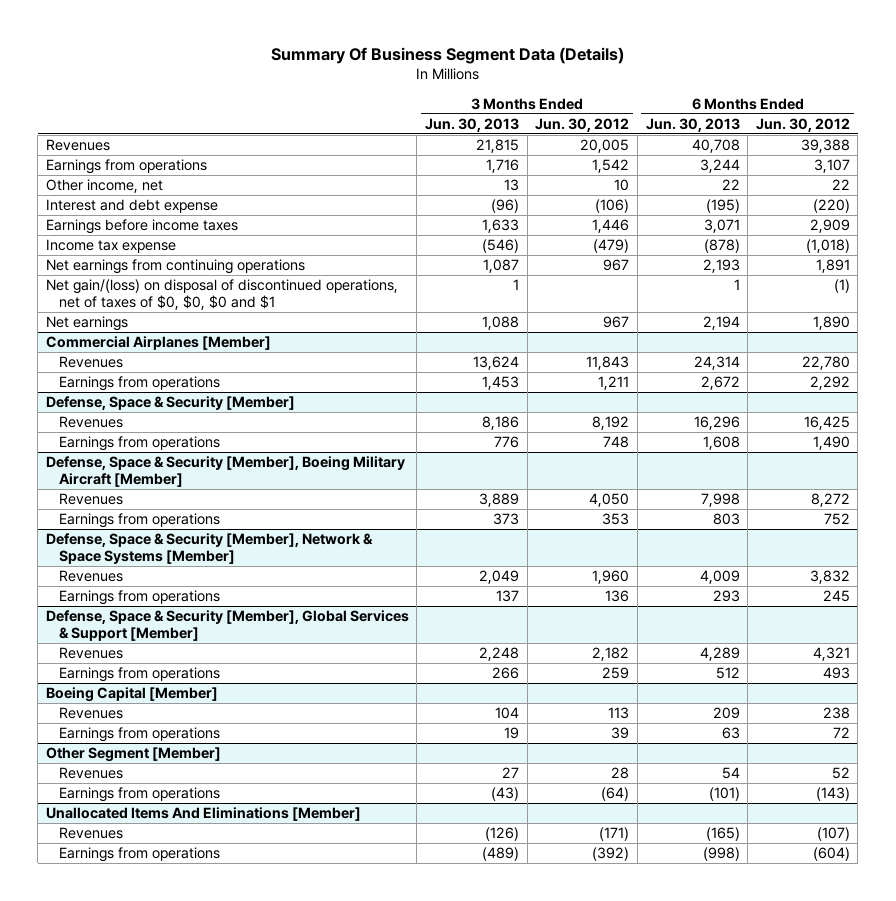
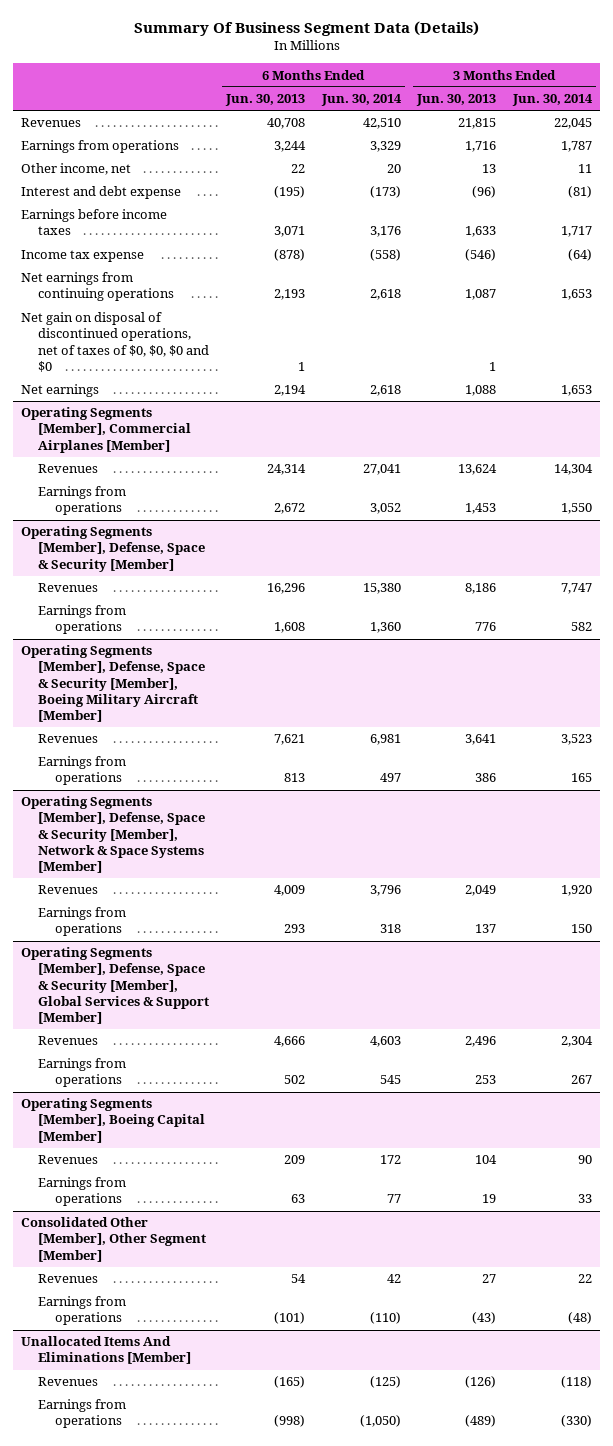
- | 3 Months Ended Jun. 30, 2013 | 3 Months Ended Jun. 30, 2012 | 6 Months Ended Jun. 30, 2013 | 6 Months Ended Jun. 30, 2012
+ | 6 Months Ended Jun. 30, 2013 | 6 Months Ended Jun. 30, 2014 | 3 Months Ended Jun. 30, 2013 | 3 Months Ended Jun. 30, 2014
- Net gain/(loss) on disposal of discontinued operations, net of taxes of $0, $0, $0 and $1 | 1 | | 1 | (1)
+ Net gain on disposal of discontinued operations, net of taxes of $0, $0, $0 and $0 | 1 | | 1 |
- Commercial Airplanes [Member]
+ Operating Segments [Member], Commercial Airplanes [Member]
- Defense, Space & Security [Member]
+ Operating Segments [Member], Defense, Space & Security [Member]
- Defense, Space & Security [Member], Boeing Military Aircraft [Member]
- Revenues | 3,889 | 4,050 | 7,998 | 8,272
- Earnings from operations | 373 | 353 | 803 | 752
- Defense, Space & Security [Member], Network & Space Systems [Member]
+ Operating Segments [Member], Defense, Space & Security [Member], Boeing Military Aircraft [Member]
+ Revenues | 7,621 | 6,981 | 3,641 | 3,523
+ Earnings from operations | 813 | 497 | 386 | 165
+ Operating Segments [Member], Defense, Space & Security [Member], Network & Space Systems [Member]
- Defense, Space & Security [Member], Global Services & Support [Member]
- Revenues | 2,248 | 2,182 | 4,289 | 4,321
- Earnings from operations | 266 | 259 | 512 | 493
- Boeing Capital [Member]
+ Operating Segments [Member], Defense, Space & Security [Member], Global Services & Support [Member]
+ Revenues | 4,666 | 4,603 | 2,496 | 2,304
+ Earnings from operations | 502 | 545 | 253 | 267
+ Operating Segments [Member], Boeing Capital [Member]
- Other Segment [Member]
+ Consolidated Other [Member], Other Segment [Member]

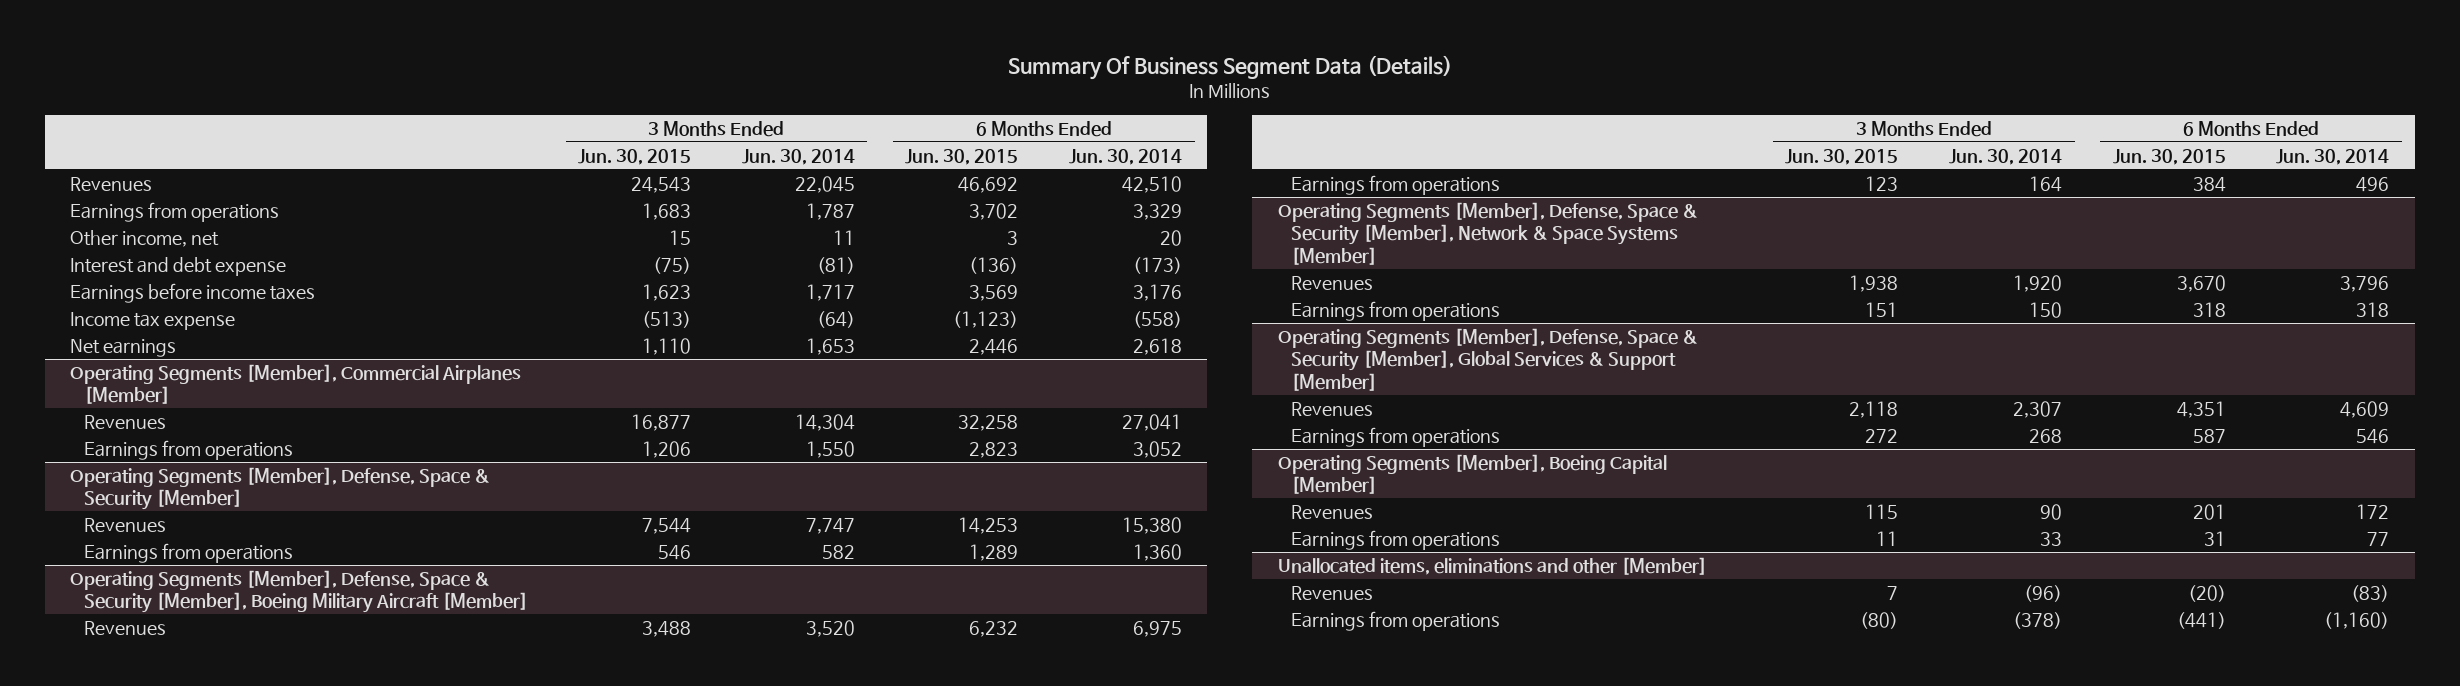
- | 6 Months Ended Jun. 30, 2013 | 6 Months Ended Jun. 30, 2014 | 3 Months Ended Jun. 30, 2013 | 3 Months Ended Jun. 30, 2014
+ | 3 Months Ended Jun. 30, 2015 | 3 Months Ended Jun. 30, 2014 | 6 Months Ended Jun. 30, 2015 | 6 Months Ended Jun. 30, 2014
- Net earnings from continuing operations | 2,193 | 2,618 | 1,087 | 1,653
- Net gain on disposal of discontinued operations, net of taxes of $0, $0, $0 and $0 | 1 | | 1 |
@ Operating Segments [Member], Defense, Space & Security [Member], Boeing Military Aircraft [Member]
- Revenues | 7,621 | 6,981 | 3,641 | 3,523
- Earnings from operations | 813 | 497 | 386 | 165
+ Revenues | 3,488 | 3,520 | 6,232 | 6,975
+ Earnings from operations | 123 | 164 | 384 | 496
@ Operating Segments [Member], Defense, Space & Security [Member], Global Services & Support [Member]
- Revenues | 4,666 | 4,603 | 2,496 | 2,304
- Earnings from operations | 502 | 545 | 253 | 267
+ Revenues | 2,118 | 2,307 | 4,351 | 4,609
+ Earnings from operations | 272 | 268 | 587 | 546
- Consolidated Other [Member], Other Segment [Member]
- Revenues | 54 | 42 | 27 | 22
- Earnings from operations | (101) | (110) | (43) | (48)
- Unallocated Items And Eliminations [Member]
- Revenues | (165) | (125) | (126) | (118)
- Earnings from operations | (998) | (1,050) | (489) | (330)
+ Unallocated items, eliminations and other [Member]
+ Revenues | 7 | (96) | (20) | (83)
+ Earnings from operations | (80) | (378) | (441) | (1,160)

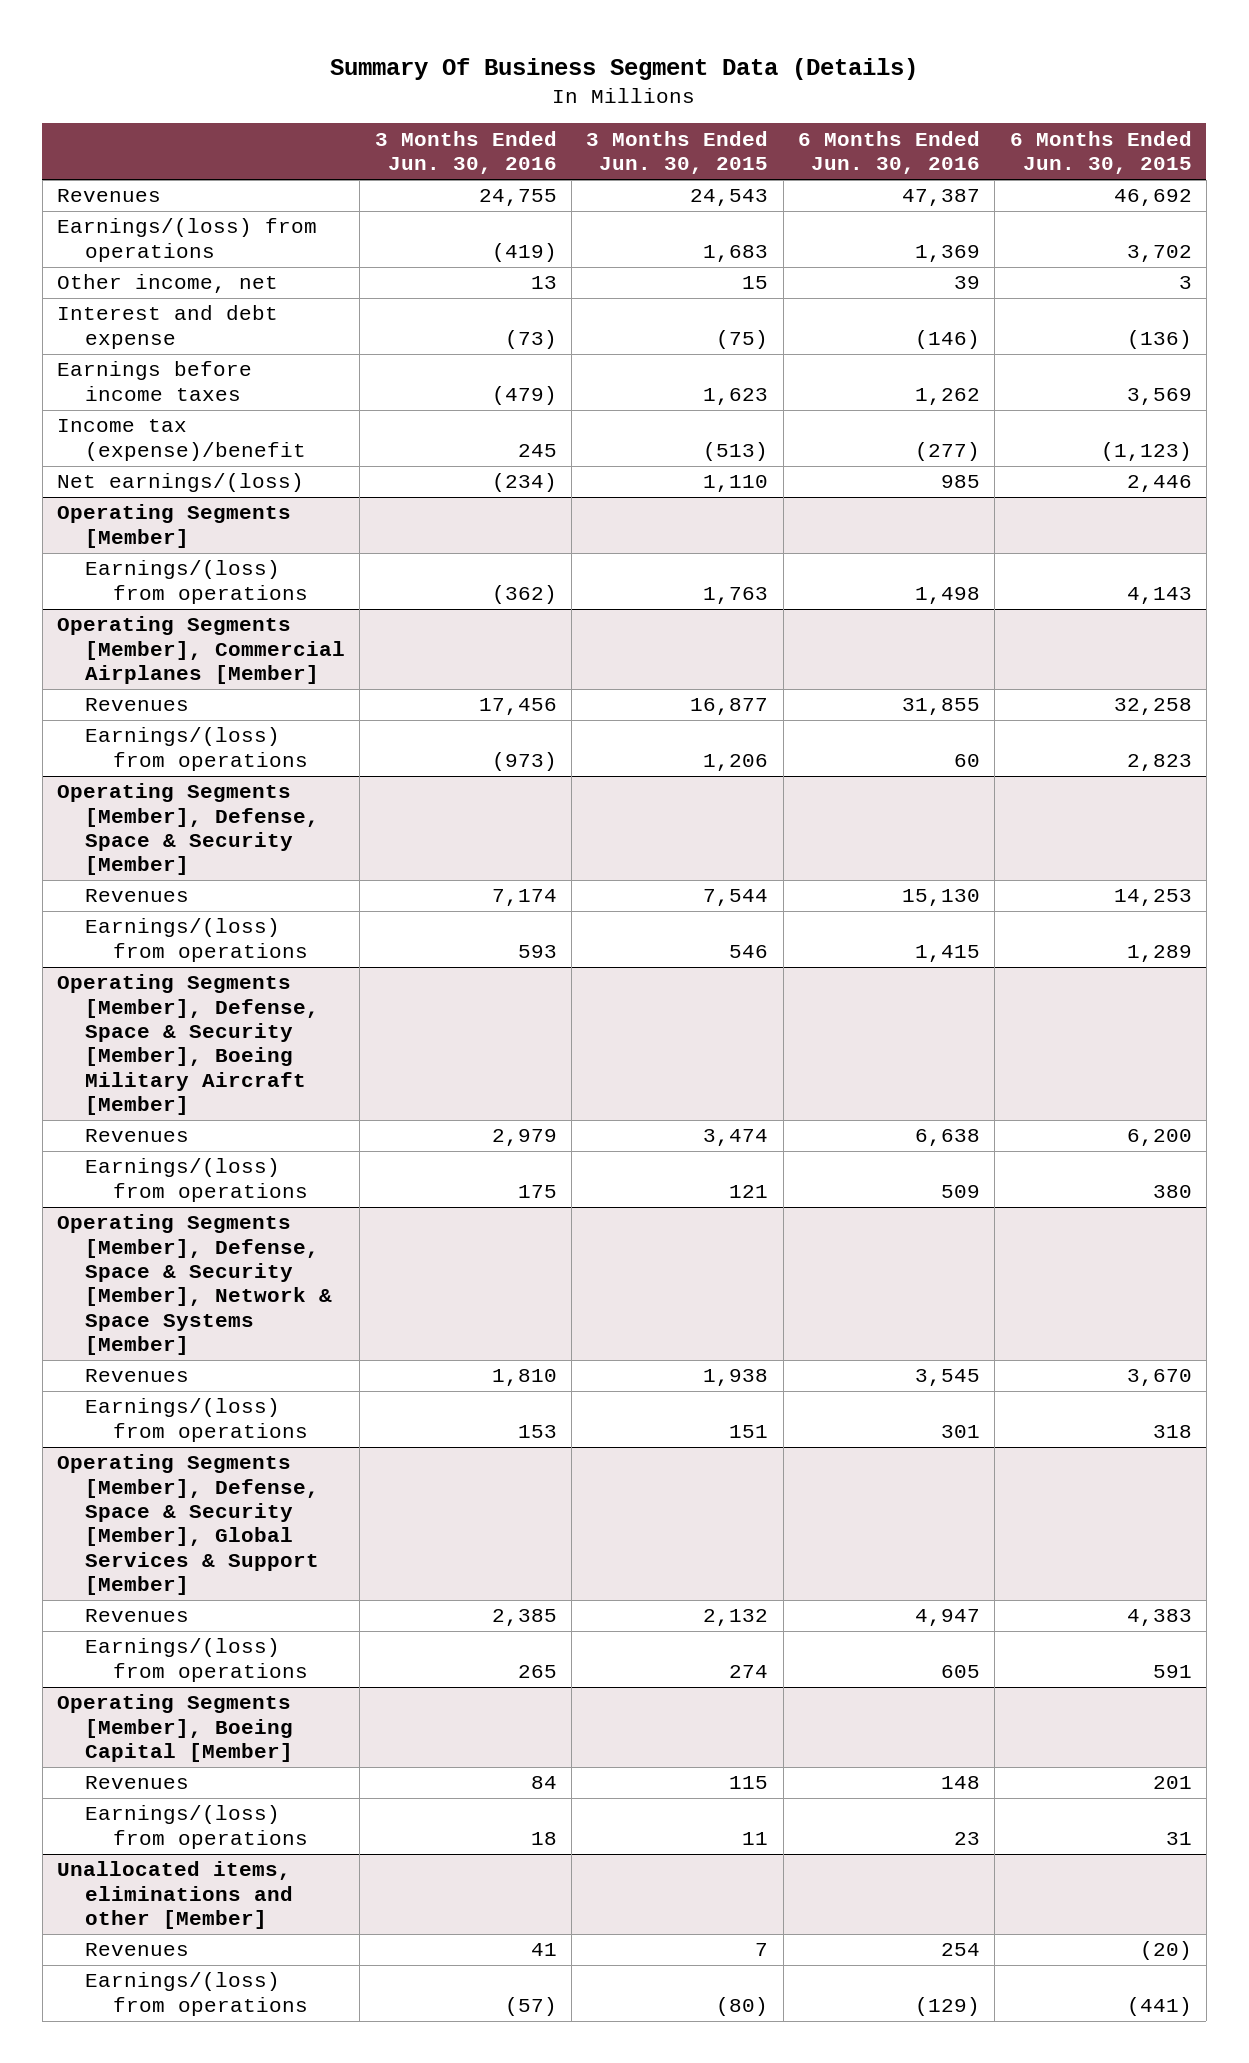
- | 3 Months Ended Jun. 30, 2015 | 3 Months Ended Jun. 30, 2014 | 6 Months Ended Jun. 30, 2015 | 6 Months Ended Jun. 30, 2014
+ | 3 Months Ended Jun. 30, 2016 | 3 Months Ended Jun. 30, 2015 | 6 Months Ended Jun. 30, 2016 | 6 Months Ended Jun. 30, 2015
- Earnings from operations | 1,683 | 1,787 | 3,702 | 3,329
+ Earnings/(loss) from operations | (419) | 1,683 | 1,369 | 3,702
- Income tax expense | (513) | (64) | (1,123) | (558)
- Net earnings | 1,110 | 1,653 | 2,446 | 2,618
+ Income tax (expense)/benefit | 245 | (513) | (277) | (1,123)
+ Net earnings/(loss) | (234) | 1,110 | 985 | 2,446
+ Operating Segments [Member]
+ Earnings/(loss) from operations | (362) | 1,763 | 1,498 | 4,143
@ Operating Segments [Member], Commercial Airplanes [Member]
- Earnings from operations | 1,206 | 1,550 | 2,823 | 3,052
+ Earnings/(loss) from operations | (973) | 1,206 | 60 | 2,823
@ Operating Segments [Member], Defense, Space & Security [Member]
- Earnings from operations | 546 | 582 | 1,289 | 1,360
+ Earnings/(loss) from operations | 593 | 546 | 1,415 | 1,289
@ Operating Segments [Member], Defense, Space & Security [Member], Boeing Military Aircraft [Member]
- Revenues | 3,488 | 3,520 | 6,232 | 6,975
- Earnings from operations | 123 | 164 | 384 | 496
+ Revenues | 2,979 | 3,474 | 6,638 | 6,200
+ Earnings/(loss) from operations | 175 | 121 | 509 | 380
@ Operating Segments [Member], Defense, Space & Security [Member], Network & Space Systems [Member]
- Earnings from operations | 151 | 150 | 318 | 318
+ Earnings/(loss) from operations | 153 | 151 | 301 | 318
@ Operating Segments [Member], Defense, Space & Security [Member], Global Services & Support [Member]
- Revenues | 2,118 | 2,307 | 4,351 | 4,609
- Earnings from operations | 272 | 268 | 587 | 546
+ Revenues | 2,385 | 2,132 | 4,947 | 4,383
+ Earnings/(loss) from operations | 265 | 274 | 605 | 591
@ Operating Segments [Member], Boeing Capital [Member]
- Earnings from operations | 11 | 33 | 31 | 77
+ Earnings/(loss) from operations | 18 | 11 | 23 | 31
@ Unallocated items, eliminations and other [Member]
- Earnings from operations | (80) | (378) | (441) | (1,160)
+ Earnings/(loss) from operations | (57) | (80) | (129) | (441)

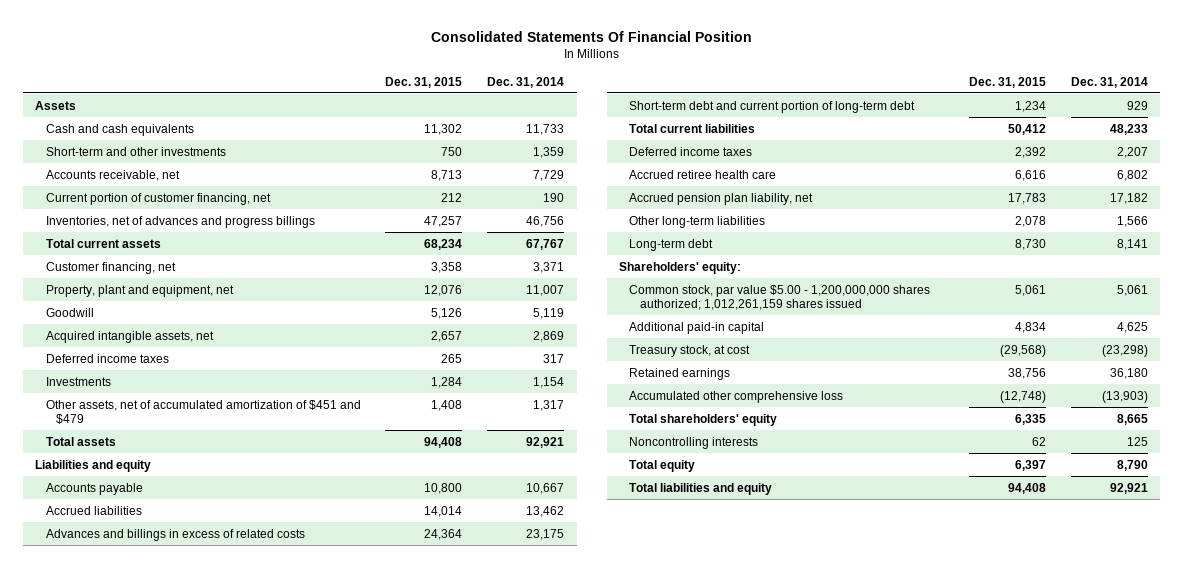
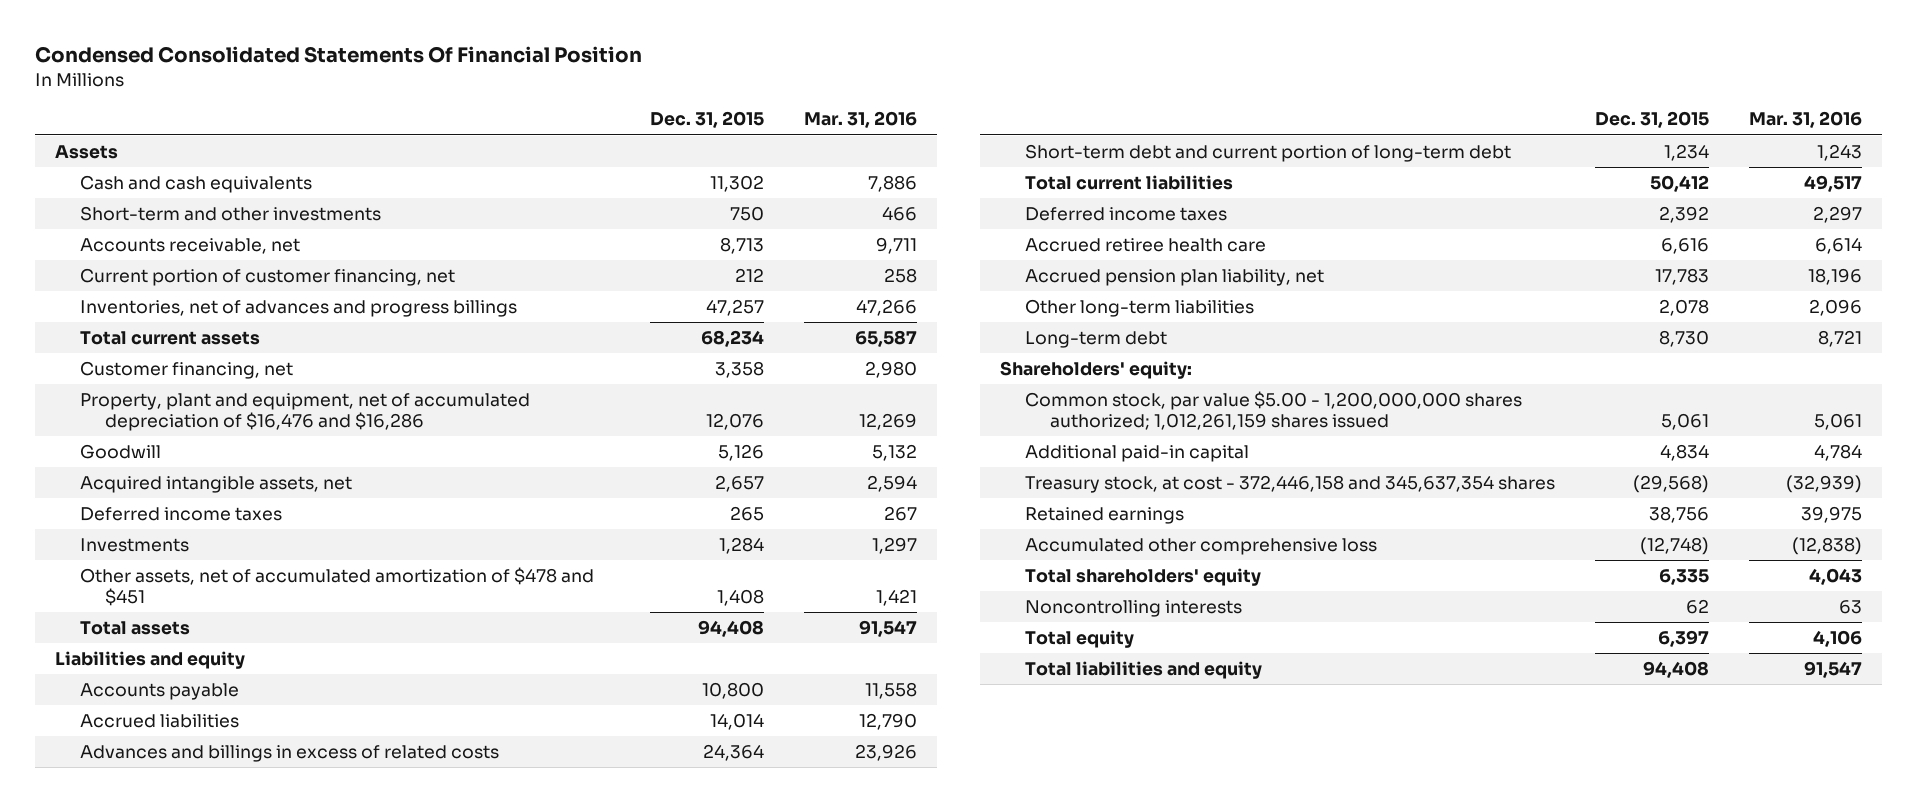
- Consolidated Statements Of Financial Position
+ Condensed Consolidated Statements Of Financial Position
- | Dec. 31, 2015 | Dec. 31, 2014
+ | Dec. 31, 2015 | Mar. 31, 2016
- Property, plant and equipment, net | 12,076 | 11,007
+ Property, plant and equipment, net of accumulated depreciation of $16,476 and $16,286 | 12,076 | 12,269
- Other assets, net of accumulated amortization of $451 and $479 | 1,408 | 1,317
+ Other assets, net of accumulated amortization of $478 and $451 | 1,408 | 1,421
- Treasury stock, at cost | (29,568) | (23,298)
+ Treasury stock, at cost - 372,446,158 and 345,637,354 shares | (29,568) | (32,939)

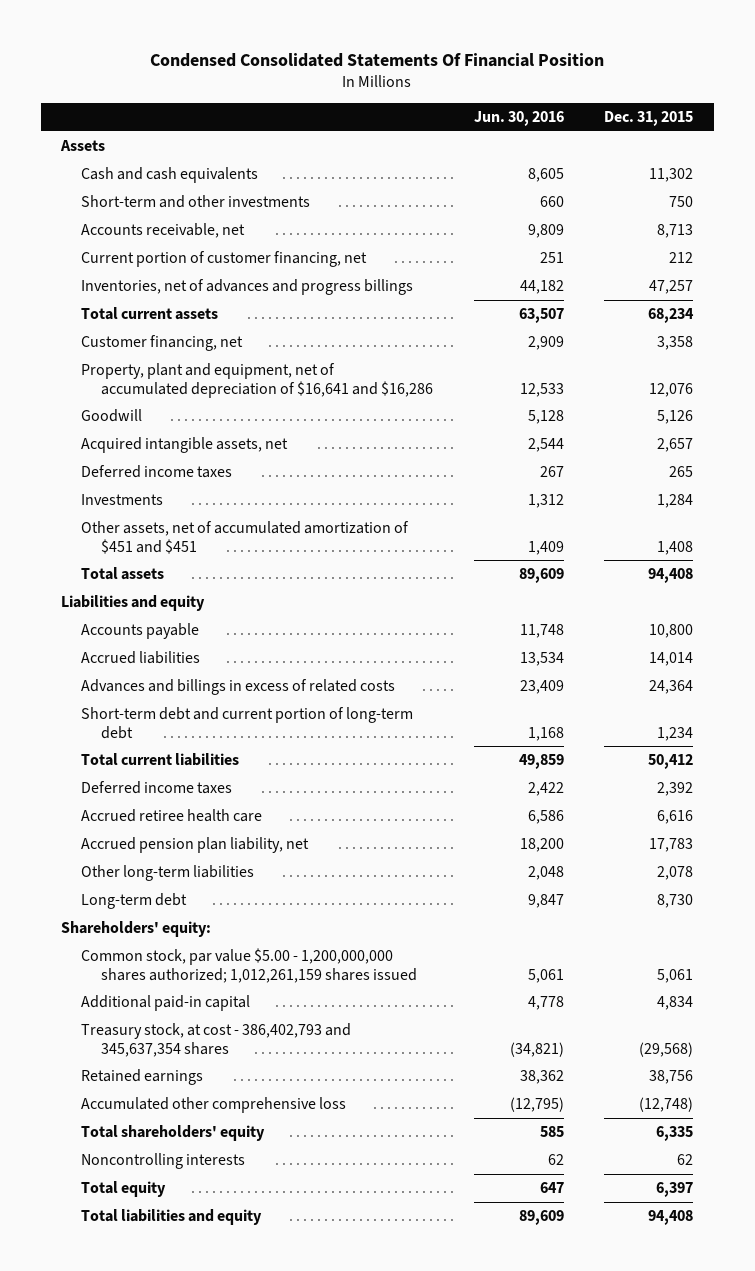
- | Dec. 31, 2015 | Mar. 31, 2016
+ | Jun. 30, 2016 | Dec. 31, 2015
- Property, plant and equipment, net of accumulated depreciation of $16,476 and $16,286 | 12,076 | 12,269
+ Property, plant and equipment, net of accumulated depreciation of $16,641 and $16,286 | 12,533 | 12,076
- Other assets, net of accumulated amortization of $478 and $451 | 1,408 | 1,421
+ Other assets, net of accumulated amortization of $451 and $451 | 1,409 | 1,408
- Treasury stock, at cost - 372,446,158 and 345,637,354 shares | (29,568) | (32,939)
+ Treasury stock, at cost - 386,402,793 and 345,637,354 shares | (34,821) | (29,568)

